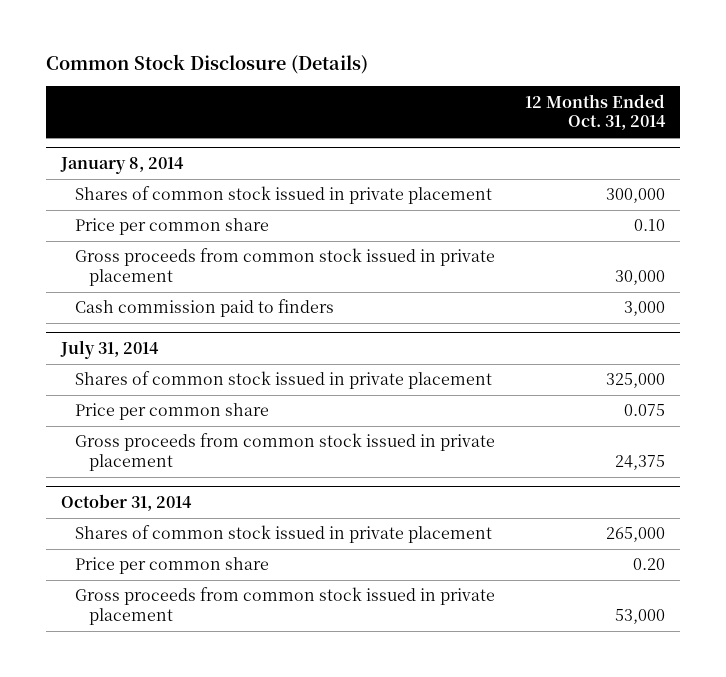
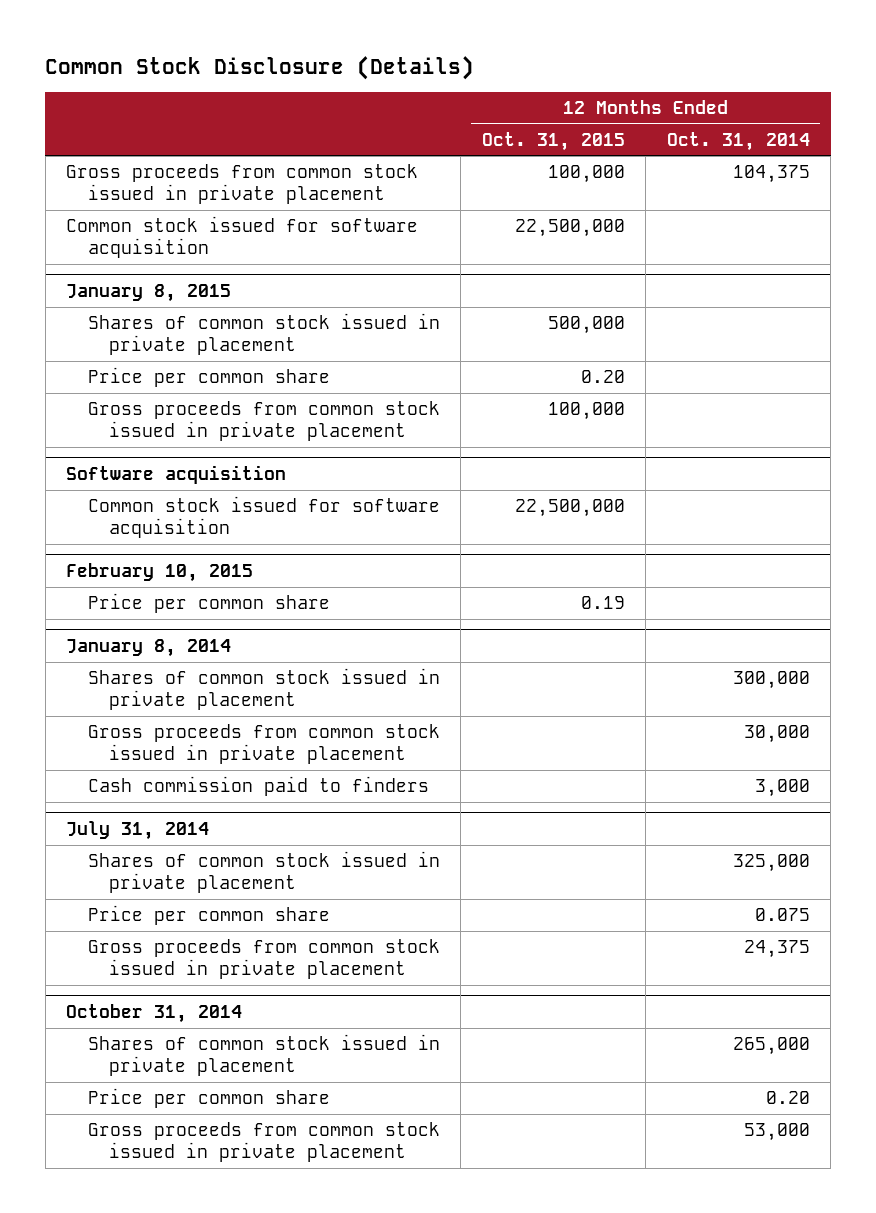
- | 12 Months Ended Oct. 31, 2014
+ | 12 Months Ended Oct. 31, 2015 | 12 Months Ended Oct. 31, 2014
+ Gross proceeds from common stock issued in private placement | 100,000 | 104,375
+ Common stock issued for software acquisition | 22,500,000 |
+ January 8, 2015
+ Shares of common stock issued in private placement | 500,000 |
+ Price per common share | 0.20 |
+ Gross proceeds from common stock issued in private placement | 100,000 |
+ Software acquisition
+ Common stock issued for software acquisition | 22,500,000 |
+ February 10, 2015
+ Price per common share | 0.19 |
@ January 8, 2014
- Price per common share | 0.10

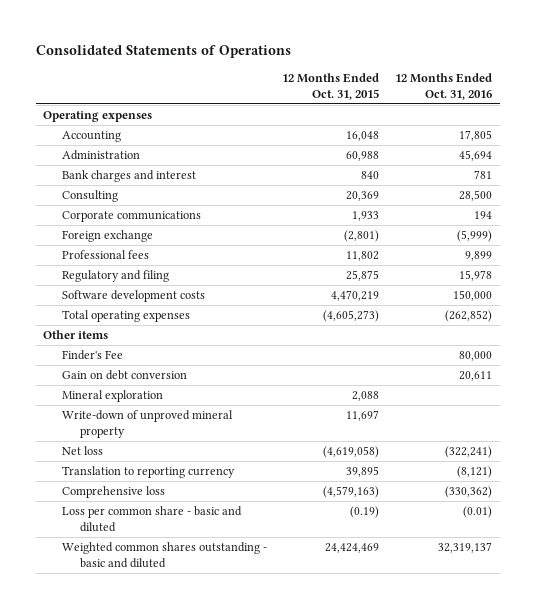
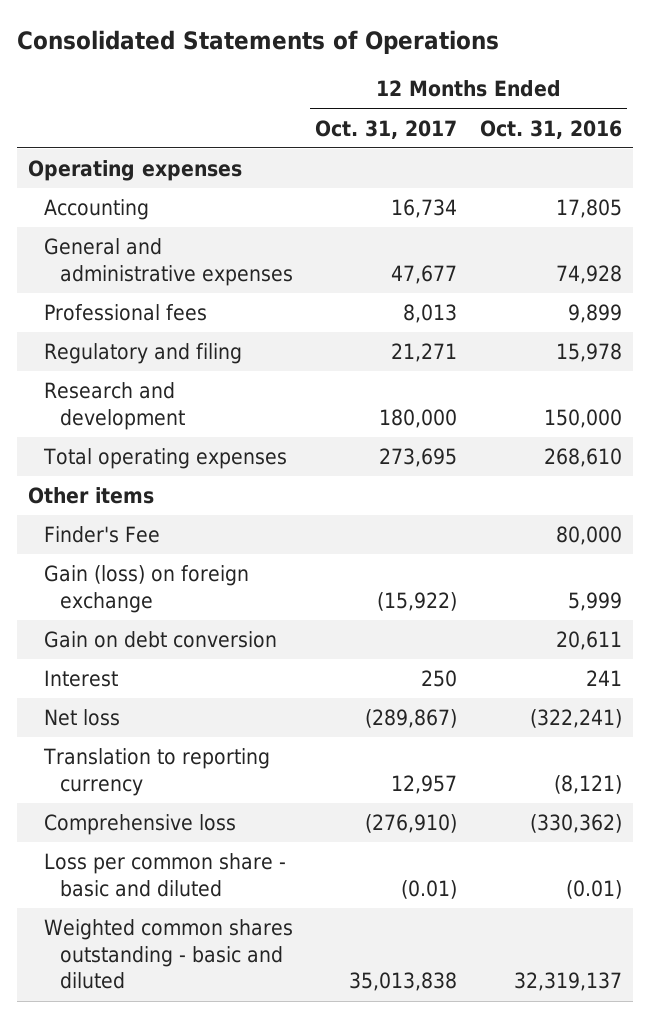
- | 12 Months Ended Oct. 31, 2015 | 12 Months Ended Oct. 31, 2016
+ | 12 Months Ended Oct. 31, 2017 | 12 Months Ended Oct. 31, 2016
- Administration | 60,988 | 45,694
- Bank charges and interest | 840 | 781
- Consulting | 20,369 | 28,500
- Corporate communications | 1,933 | 194
- Foreign exchange | (2,801) | (5,999)
+ General and administrative expenses | 47,677 | 74,928
- Software development costs | 4,470,219 | 150,000
- Total operating expenses | (4,605,273) | (262,852)
+ Research and development | 180,000 | 150,000
+ Total operating expenses | 273,695 | 268,610
+ Gain (loss) on foreign exchange | (15,922) | 5,999
- Mineral exploration | 2,088 |
- Write-down of unproved mineral property | 11,697 |
+ Interest | 250 | 241

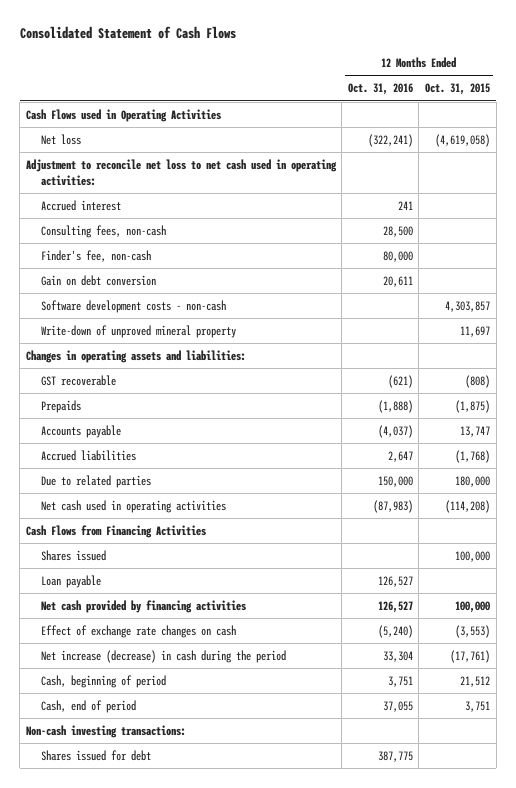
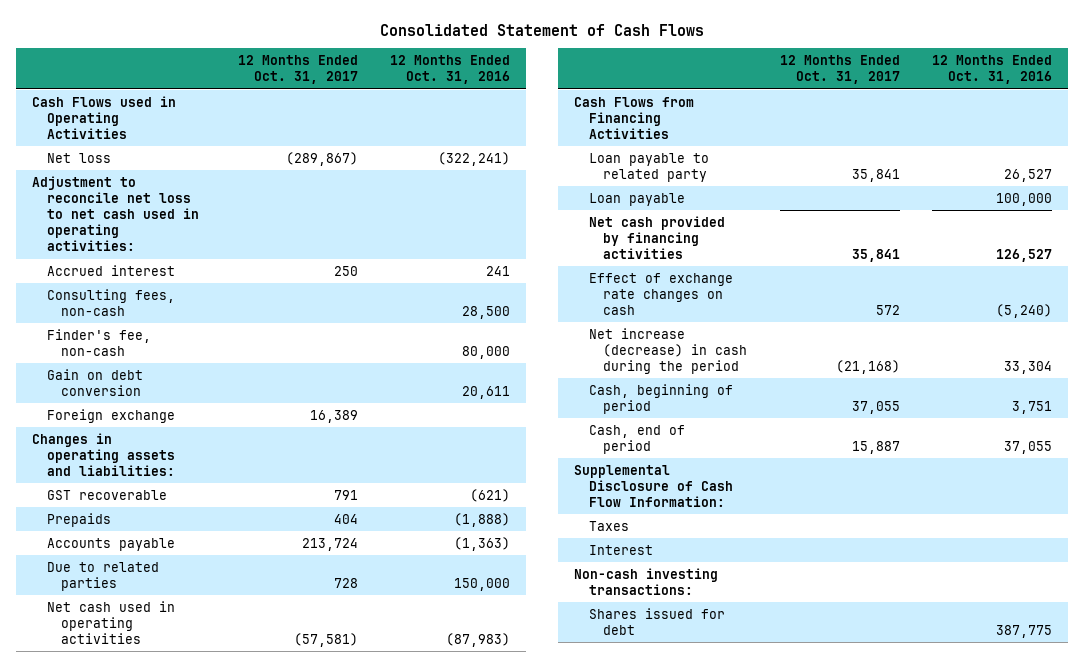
- | 12 Months Ended Oct. 31, 2016 | 12 Months Ended Oct. 31, 2015
+ | 12 Months Ended Oct. 31, 2017 | 12 Months Ended Oct. 31, 2016
- Software development costs - non-cash | | 4,303,857
- Write-down of unproved mineral property | | 11,697
+ Foreign exchange | 16,389 |
- Accounts payable | (4,037) | 13,747
- Accrued liabilities | 2,647 | (1,768)
+ Accounts payable | 213,724 | (1,363)
- Shares issued | | 100,000
- Loan payable | 126,527 |
+ Loan payable to related party | 35,841 | 26,527
+ Loan payable | | 100,000
+ Supplemental Disclosure of Cash Flow Information:
+ Taxes
+ Interest

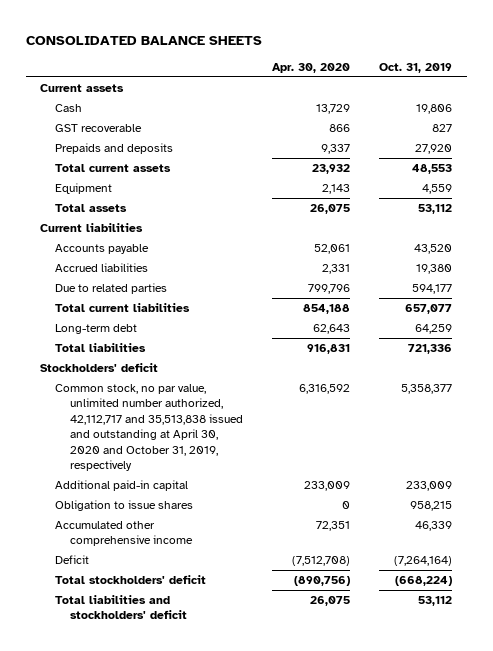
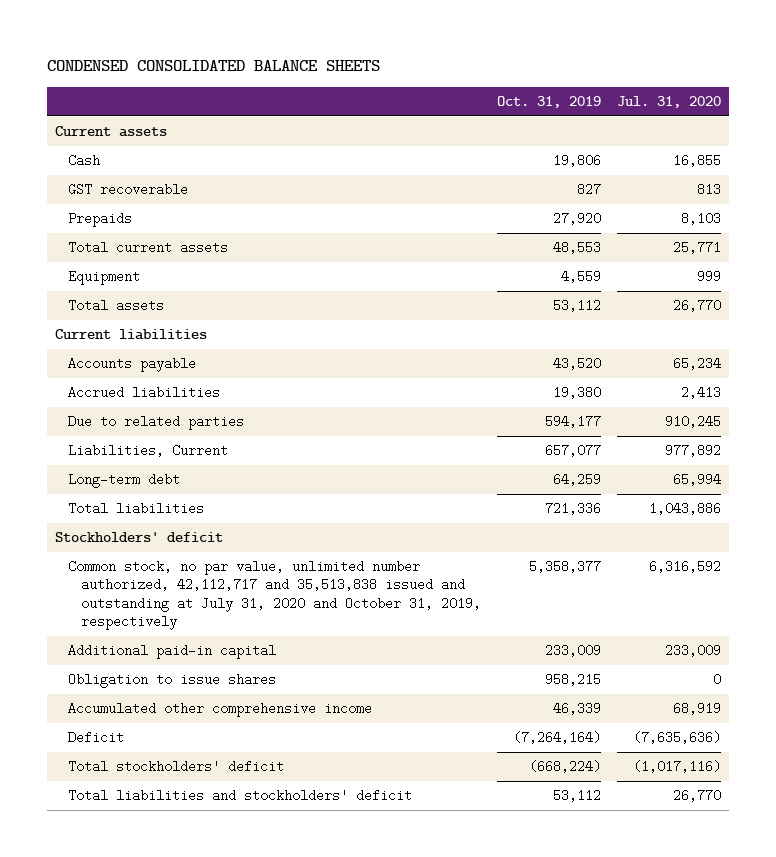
- CONSOLIDATED BALANCE SHEETS
+ CONDENSED CONSOLIDATED BALANCE SHEETS
- | Apr. 30, 2020 | Oct. 31, 2019
+ | Oct. 31, 2019 | Jul. 31, 2020
- Prepaids and deposits | 9,337 | 27,920
+ Prepaids | 27,920 | 8,103
- Total current liabilities | 854,188 | 657,077
+ Liabilities, Current | 657,077 | 977,892
- Common stock, no par value, unlimited number authorized, 42,112,717 and 35,513,838 issued and outstanding at April 30, 2020 and October 31, 2019, respectively | 6,316,592 | 5,358,377
+ Common stock, no par value, unlimited number authorized, 42,112,717 and 35,513,838 issued and outstanding at July 31, 2020 and October 31, 2019, respectively | 5,358,377 | 6,316,592

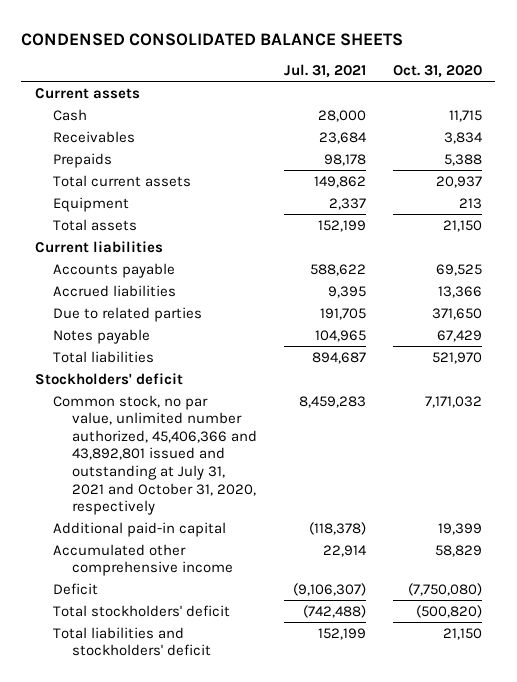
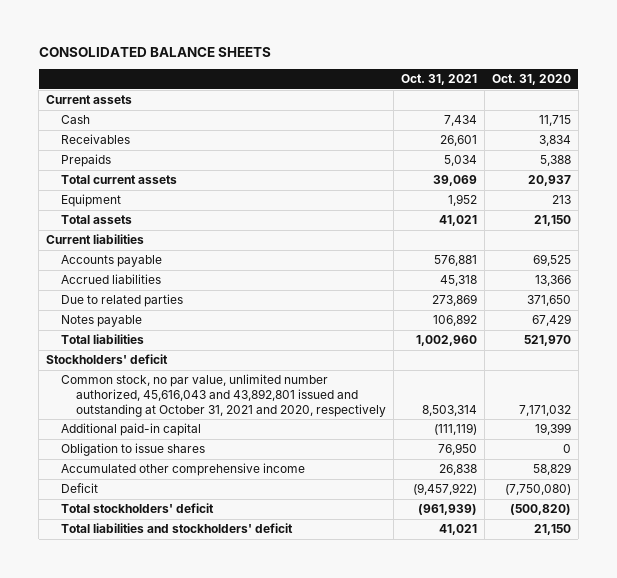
- CONDENSED CONSOLIDATED BALANCE SHEETS
+ CONSOLIDATED BALANCE SHEETS
- | Jul. 31, 2021 | Oct. 31, 2020
+ | Oct. 31, 2021 | Oct. 31, 2020
- Common stock, no par value, unlimited number authorized, 45,406,366 and 43,892,801 issued and outstanding at July 31, 2021 and October 31, 2020, respectively | 8,459,283 | 7,171,032
+ Common stock, no par value, unlimited number authorized, 45,616,043 and 43,892,801 issued and outstanding at October 31, 2021 and 2020, respectively | 8,503,314 | 7,171,032
+ Obligation to issue shares | 76,950 | 0

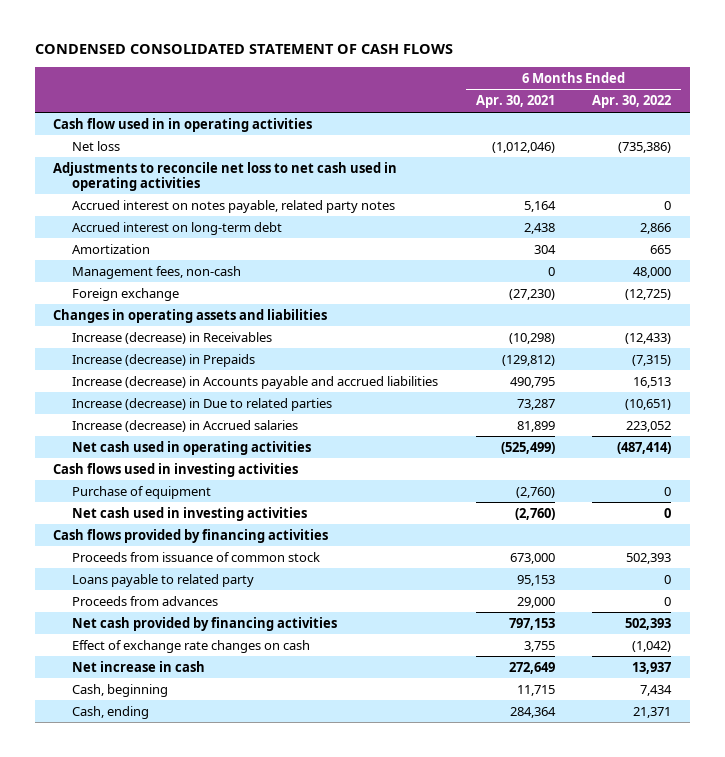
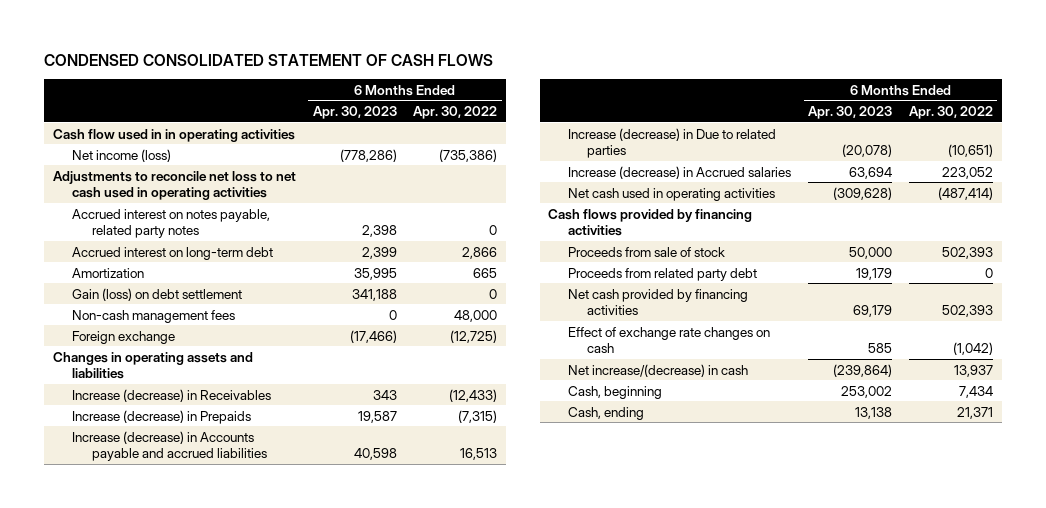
- | 6 Months Ended Apr. 30, 2021 | 6 Months Ended Apr. 30, 2022
+ | 6 Months Ended Apr. 30, 2023 | 6 Months Ended Apr. 30, 2022
- Net loss | (1,012,046) | (735,386)
+ Net income (loss) | (778,286) | (735,386)
- Management fees, non-cash | 0 | 48,000
+ Gain (loss) on debt settlement | 341,188 | 0
+ Non-cash management fees | 0 | 48,000
- Cash flows used in investing activities
- Purchase of equipment | (2,760) | 0
- Net cash used in investing activities | (2,760) | 0
- Proceeds from issuance of common stock | 673,000 | 502,393
- Loans payable to related party | 95,153 | 0
- Proceeds from advances | 29,000 | 0
+ Proceeds from sale of stock | 50,000 | 502,393
+ Proceeds from related party debt | 19,179 | 0
- Net increase in cash | 272,649 | 13,937
+ Net increase/(decrease) in cash | (239,864) | 13,937

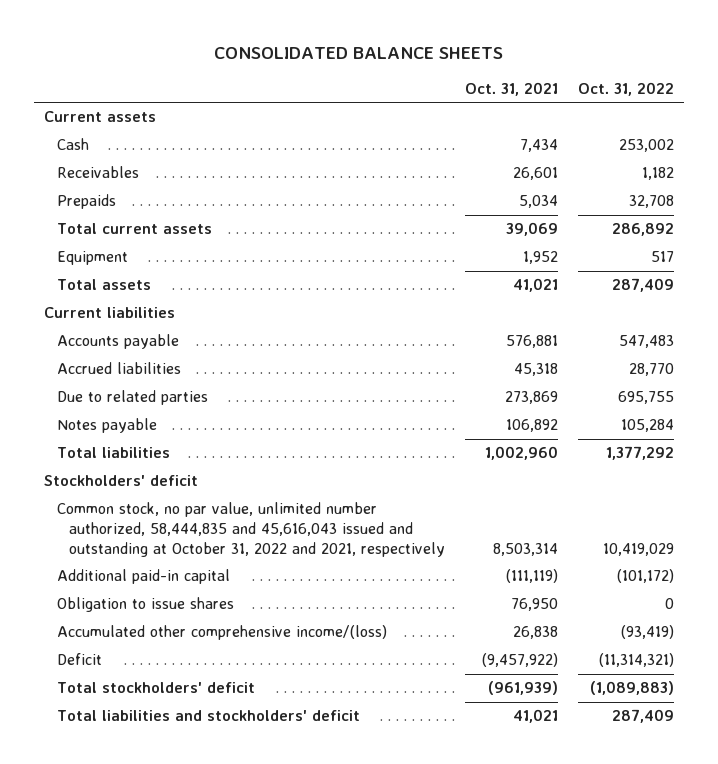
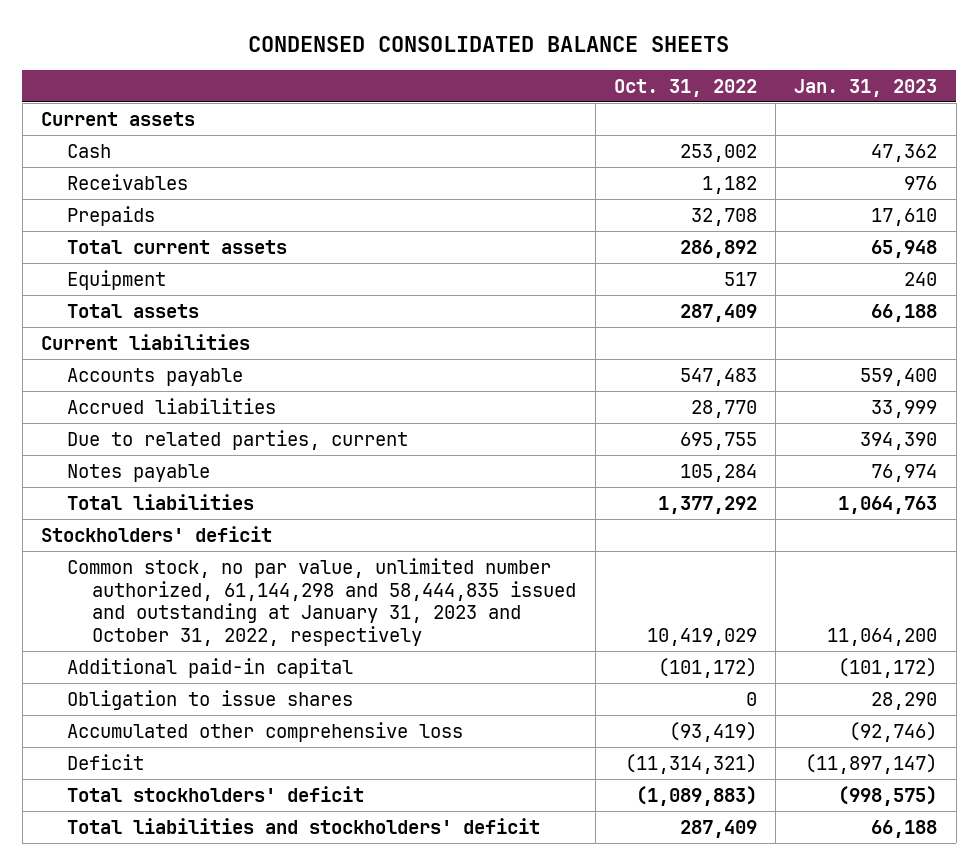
- CONSOLIDATED BALANCE SHEETS
+ CONDENSED CONSOLIDATED BALANCE SHEETS
- | Oct. 31, 2021 | Oct. 31, 2022
+ | Oct. 31, 2022 | Jan. 31, 2023
- Due to related parties | 273,869 | 695,755
+ Due to related parties, current | 695,755 | 394,390
- Common stock, no par value, unlimited number authorized, 58,444,835 and 45,616,043 issued and outstanding at October 31, 2022 and 2021, respectively | 8,503,314 | 10,419,029
+ Common stock, no par value, unlimited number authorized, 61,144,298 and 58,444,835 issued and outstanding at January 31, 2023 and October 31, 2022, respectively | 10,419,029 | 11,064,200
- Accumulated other comprehensive income/(loss) | 26,838 | (93,419)
+ Accumulated other comprehensive loss | (93,419) | (92,746)

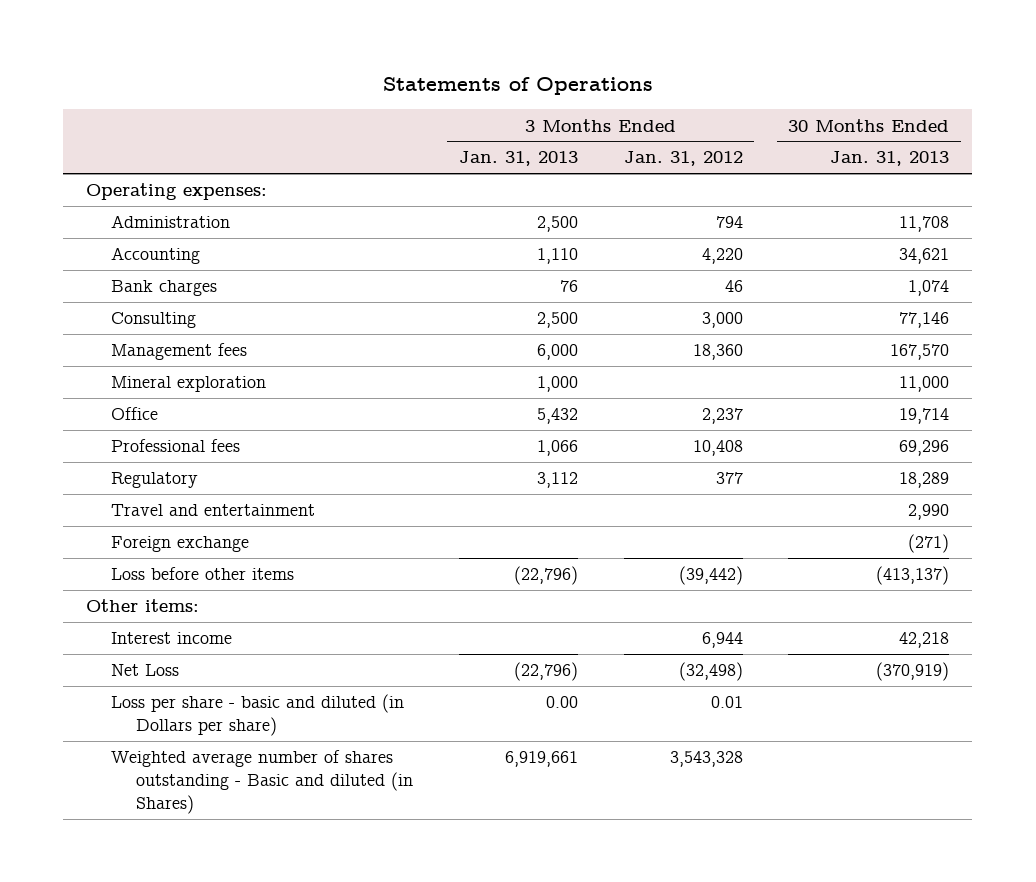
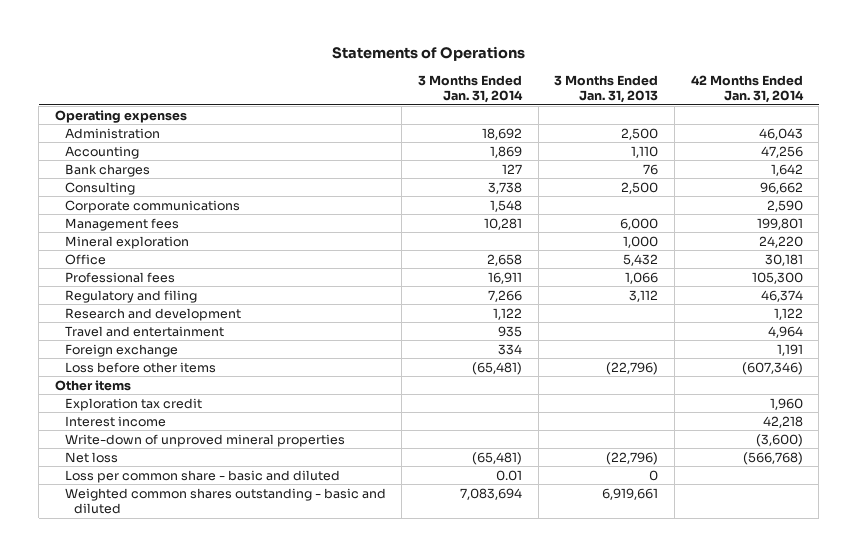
- | 3 Months Ended Jan. 31, 2013 | 3 Months Ended Jan. 31, 2012 | 30 Months Ended Jan. 31, 2013
+ | 3 Months Ended Jan. 31, 2014 | 3 Months Ended Jan. 31, 2013 | 42 Months Ended Jan. 31, 2014
- Operating expenses:
+ Operating expenses
+ Corporate communications | 1,548 | | 2,590
- Regulatory | 3,112 | 377 | 18,289
+ Regulatory and filing | 7,266 | 3,112 | 46,374
+ Research and development | 1,122 | | 1,122
- Other items:
+ Other items
+ Exploration tax credit | | | 1,960
- Net Loss | (22,796) | (32,498) | (370,919)
- Loss per share - basic and diluted (in Dollars per share) | 0.00 | 0.01 |
- Weighted average number of shares outstanding - Basic and diluted (in Shares) | 6,919,661 | 3,543,328 |
+ Write-down of unproved mineral properties | | | (3,600)
+ Net loss | (65,481) | (22,796) | (566,768)
+ Loss per common share - basic and diluted | 0.01 | 0 |
+ Weighted common shares outstanding - basic and diluted | 7,083,694 | 6,919,661 |

